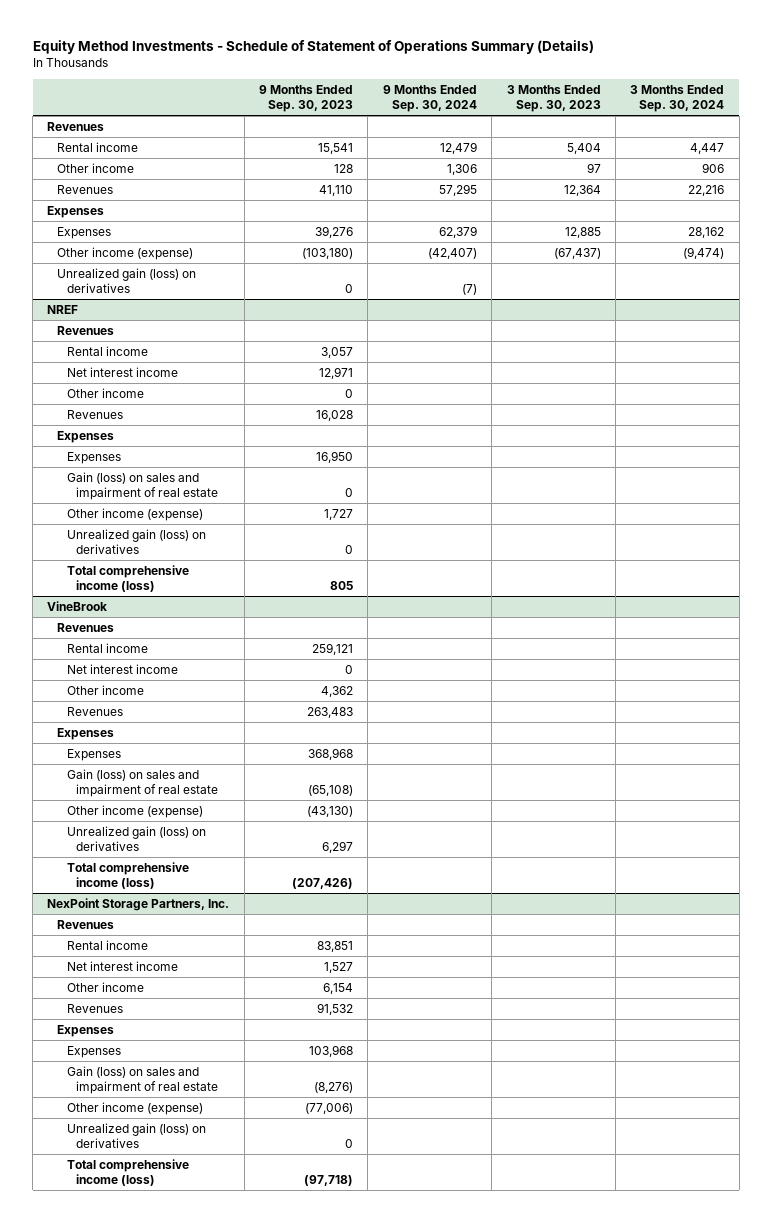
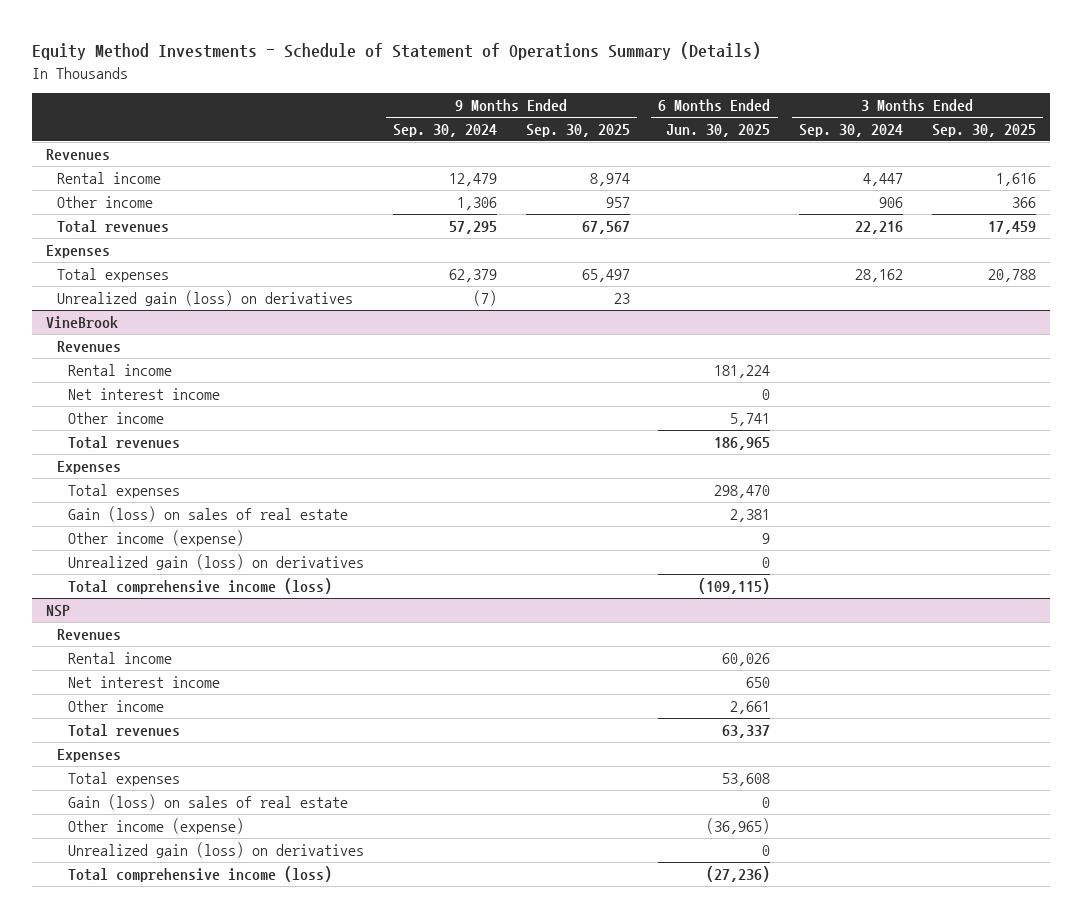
- | 9 Months Ended Sep. 30, 2023 | 9 Months Ended Sep. 30, 2024 | 3 Months Ended Sep. 30, 2023 | 3 Months Ended Sep. 30, 2024
+ | 9 Months Ended Sep. 30, 2024 | 9 Months Ended Sep. 30, 2025 | 6 Months Ended Jun. 30, 2025 | 3 Months Ended Sep. 30, 2024 | 3 Months Ended Sep. 30, 2025
- Revenues | 41,110 | 57,295 | 12,364 | 22,216
+ Total revenues | 57,295 | 67,567 | | 22,216 | 17,459
- Expenses | 39,276 | 62,379 | 12,885 | 28,162
- Other income (expense) | (103,180) | (42,407) | (67,437) | (9,474)
+ Total expenses | 62,379 | 65,497 | | 28,162 | 20,788
- NREF
- Revenues
- Rental income | 3,057 | | |
- Net interest income | 12,971 | | |
- Other income | 0 | | |
- Revenues | 16,028 | | |
- Expenses
- Expenses | 16,950 | | |
- Gain (loss) on sales and impairment of real estate | 0 | | |
- Other income (expense) | 1,727 | | |
- Unrealized gain (loss) on derivatives | 0 | | |
- Total comprehensive income (loss) | 805 | | |
@ VineBrook
- Revenues | 263,483 | | |
- Expenses
+ Total revenues | | | 186,965 | |
- Gain (loss) on sales and impairment of real estate | (65,108) | | |
+ Total expenses | | | 298,470 | |
+ Gain (loss) on sales of real estate | | | 2,381 | |
- NexPoint Storage Partners, Inc.
+ NSP
- Revenues | 91,532 | | |
- Expenses
+ Total revenues | | | 63,337 | |
- Gain (loss) on sales and impairment of real estate | (8,276) | | |
+ Total expenses | | | 53,608 | |
+ Gain (loss) on sales of real estate | | | 0 | |

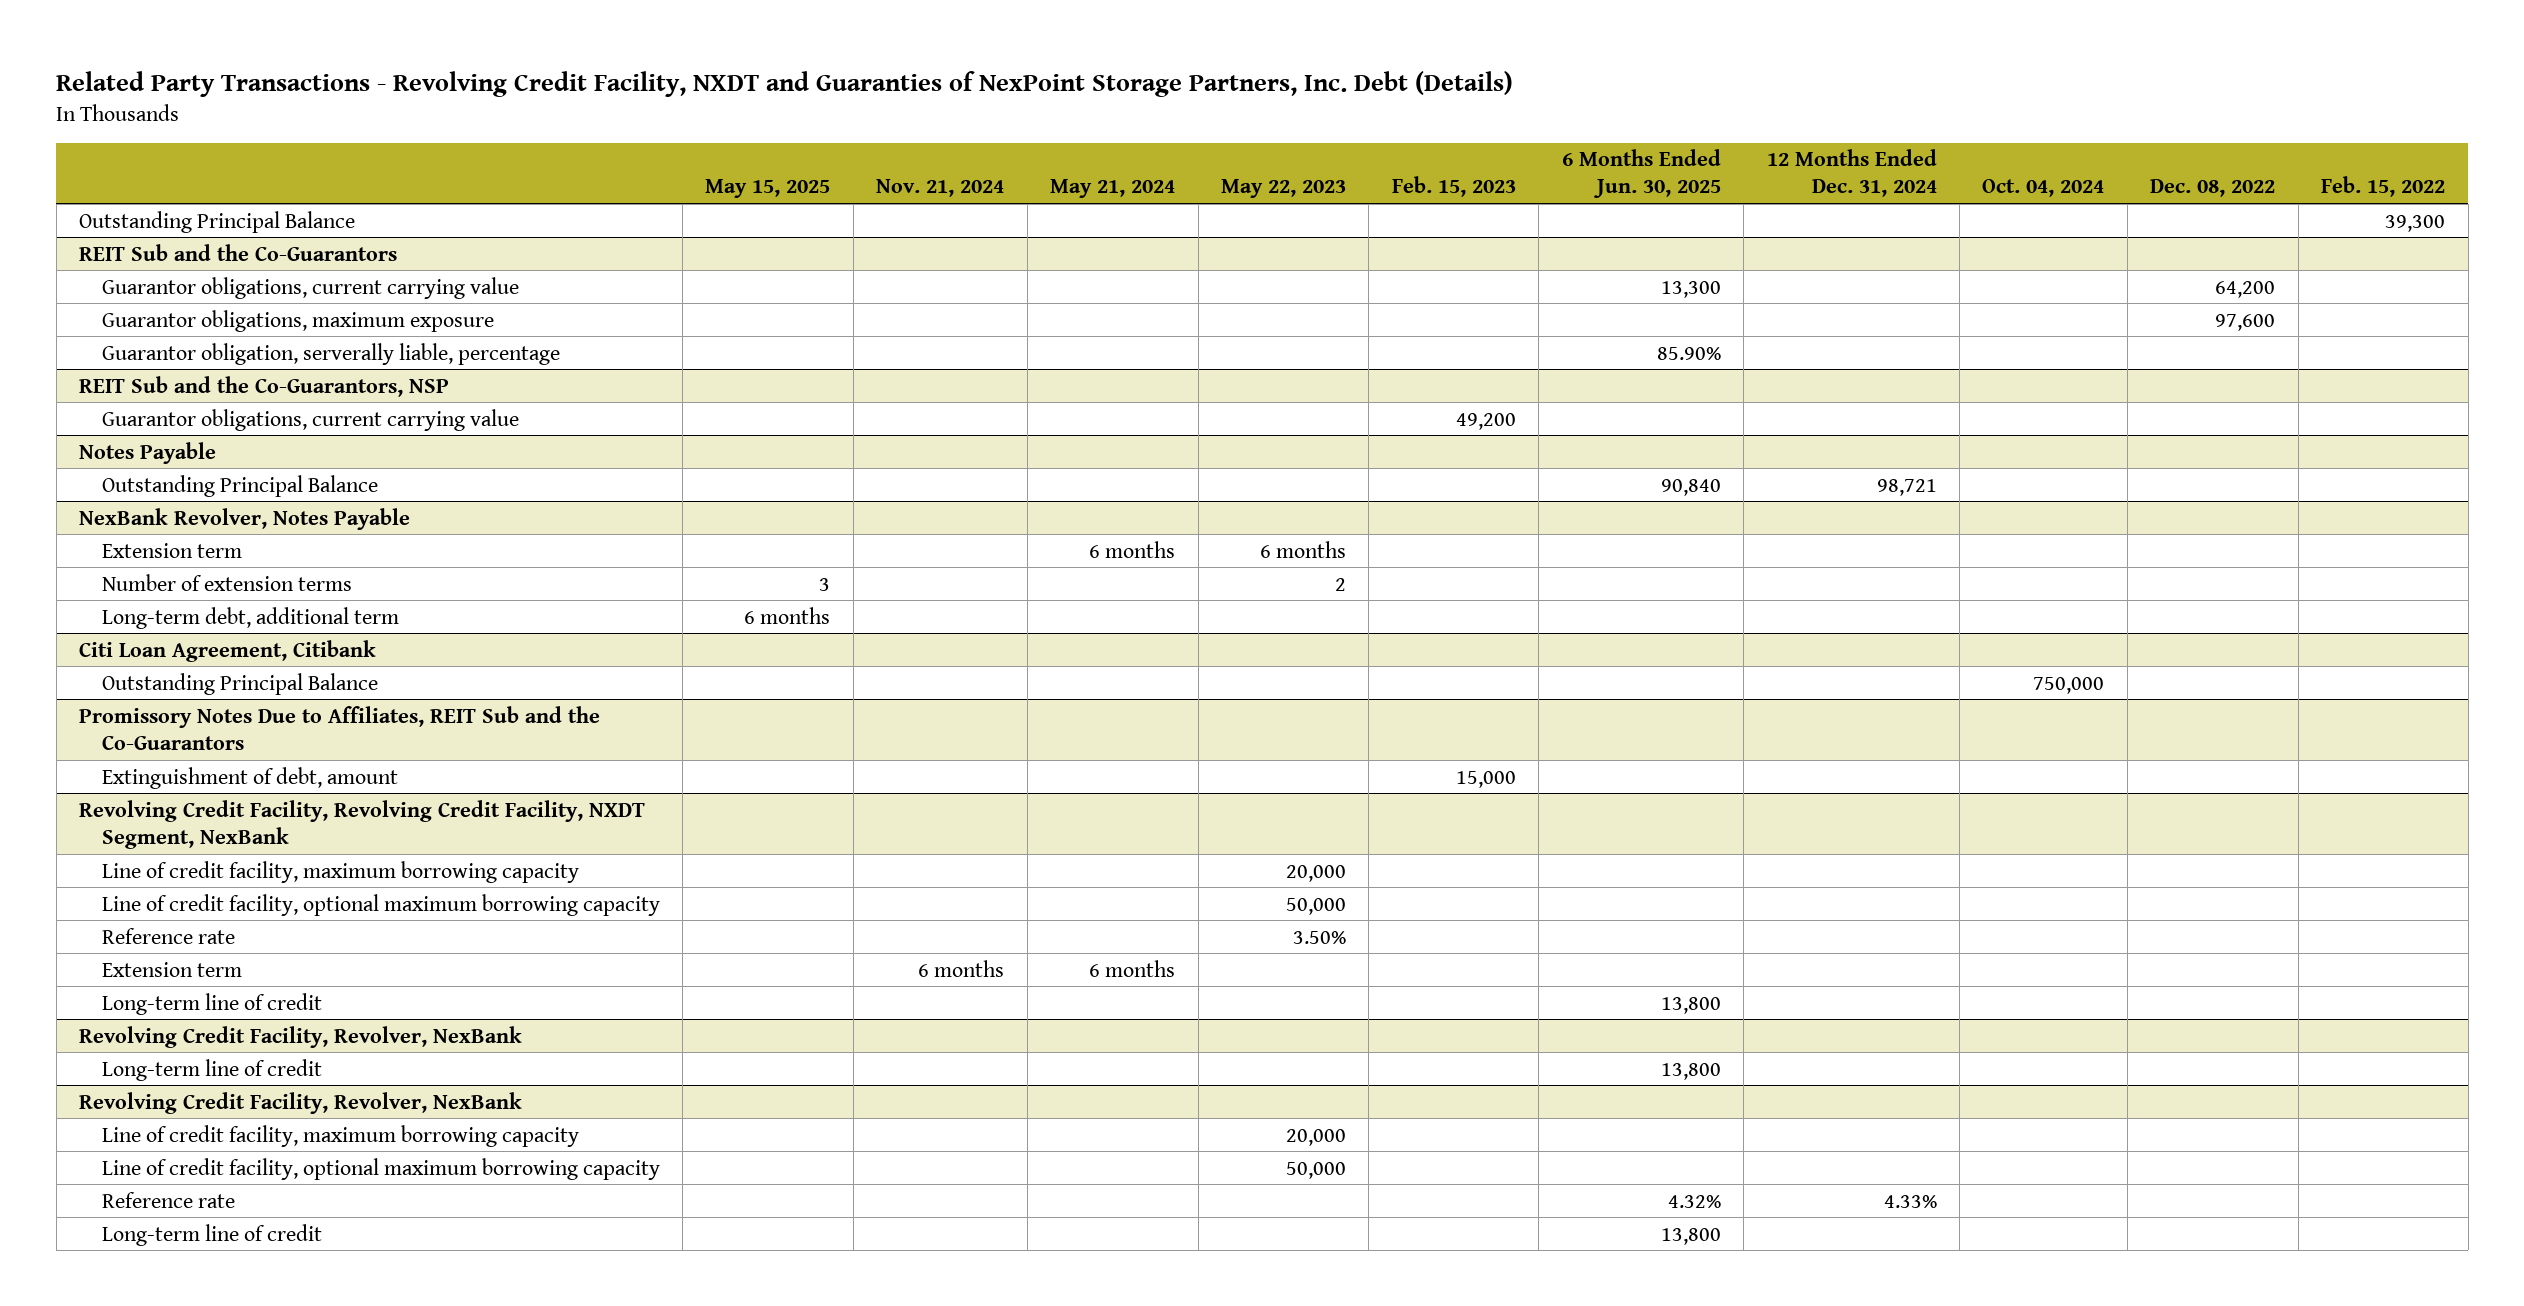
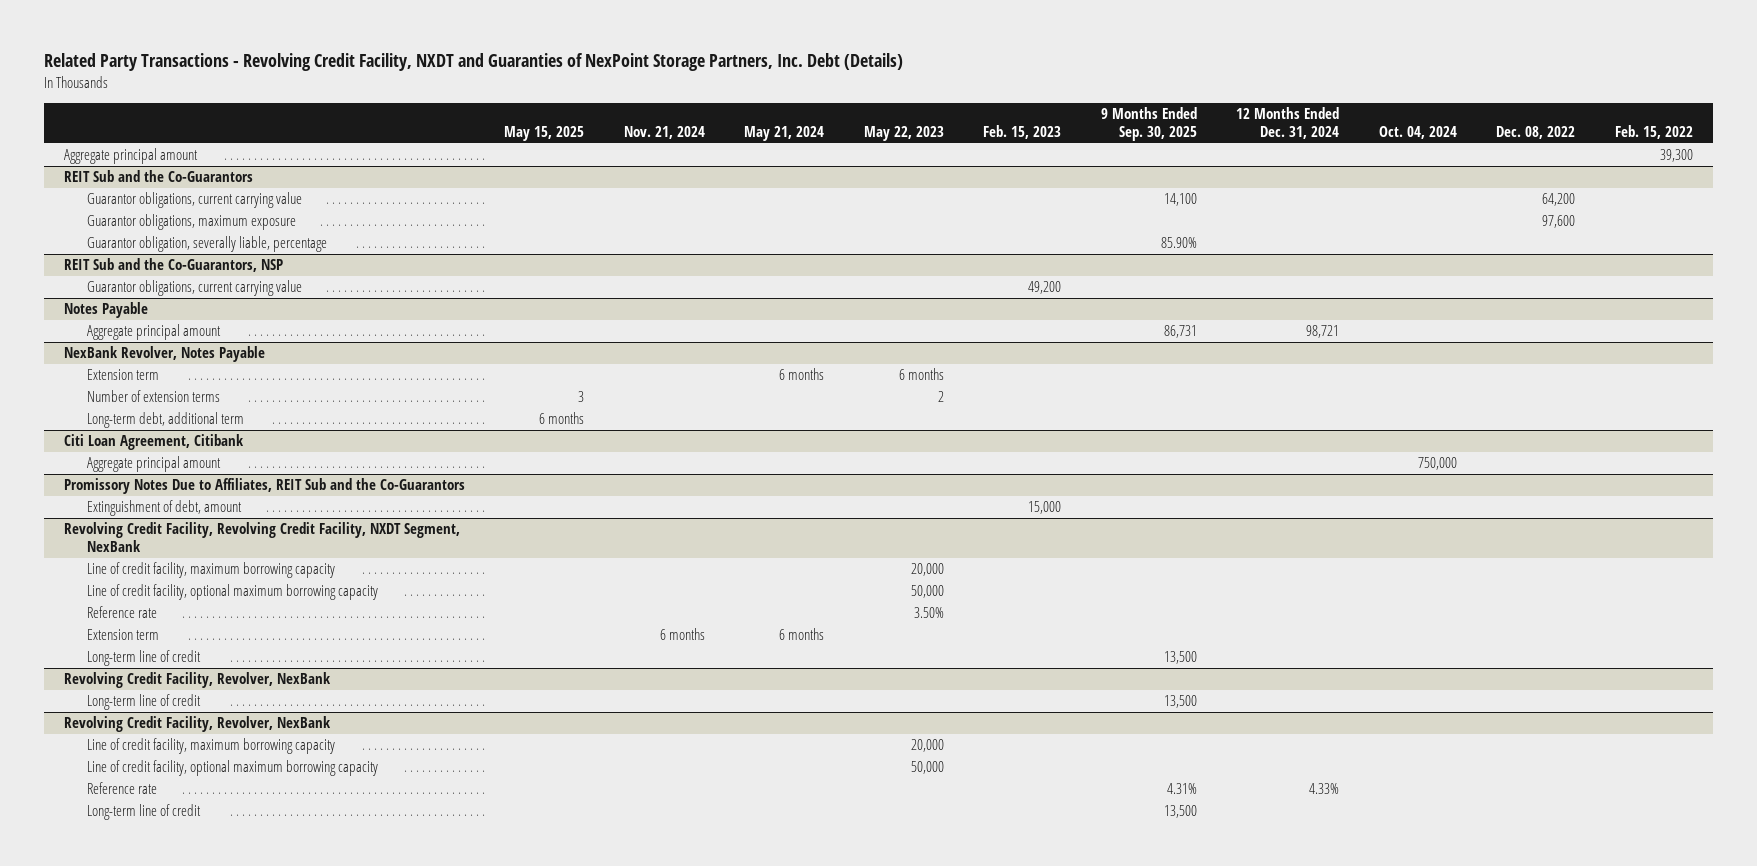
- | May 15, 2025 | Nov. 21, 2024 | May 21, 2024 | May 22, 2023 | Feb. 15, 2023 | 6 Months Ended Jun. 30, 2025 | 12 Months Ended Dec. 31, 2024 | Oct. 04, 2024 | Dec. 08, 2022 | Feb. 15, 2022
+ | May 15, 2025 | Nov. 21, 2024 | May 21, 2024 | May 22, 2023 | Feb. 15, 2023 | 9 Months Ended Sep. 30, 2025 | 12 Months Ended Dec. 31, 2024 | Oct. 04, 2024 | Dec. 08, 2022 | Feb. 15, 2022
- Outstanding Principal Balance | | | | | | | | | | 39,300
+ Aggregate principal amount | | | | | | | | | | 39,300
@ REIT Sub and the Co-Guarantors
- Guarantor obligation, serverally liable, percentage | | | | | | 85.90% | | | |
+ Guarantor obligation, severally liable, percentage | | | | | | 85.90% | | | |
@ Notes Payable
- Outstanding Principal Balance | | | | | | 90,840 | 98,721 | | |
+ Aggregate principal amount | | | | | | 86,731 | 98,721 | | |
@ Citi Loan Agreement, Citibank
- Outstanding Principal Balance | | | | | | | | 750,000 | |
+ Aggregate principal amount | | | | | | | | 750,000 | |

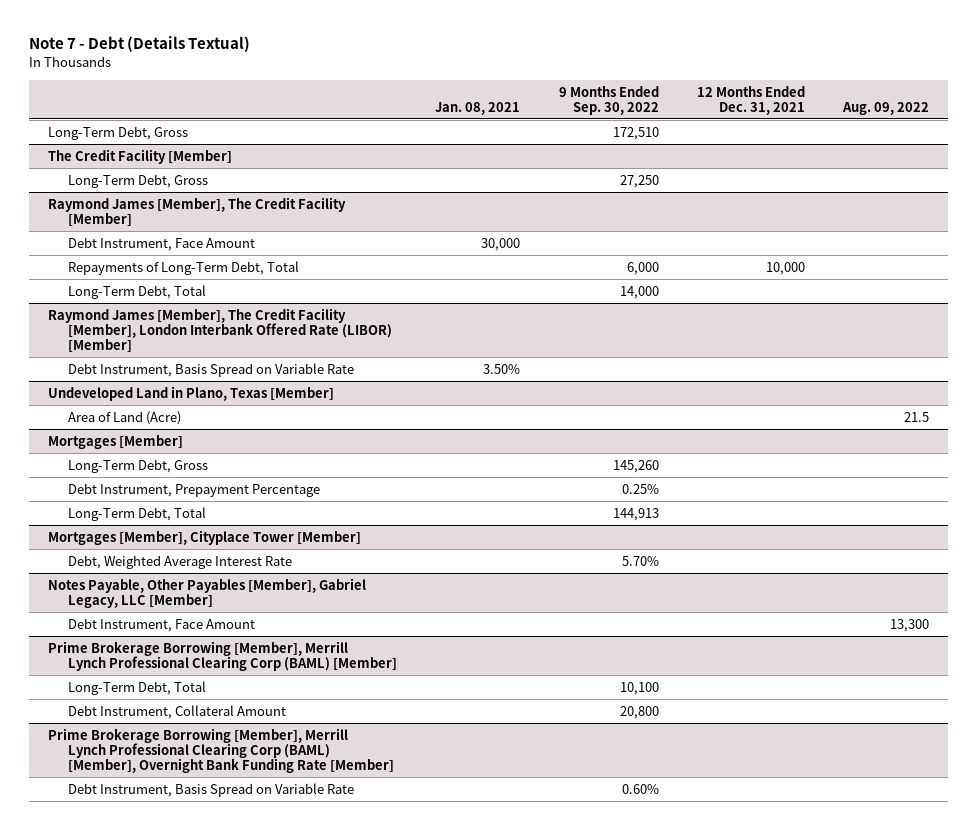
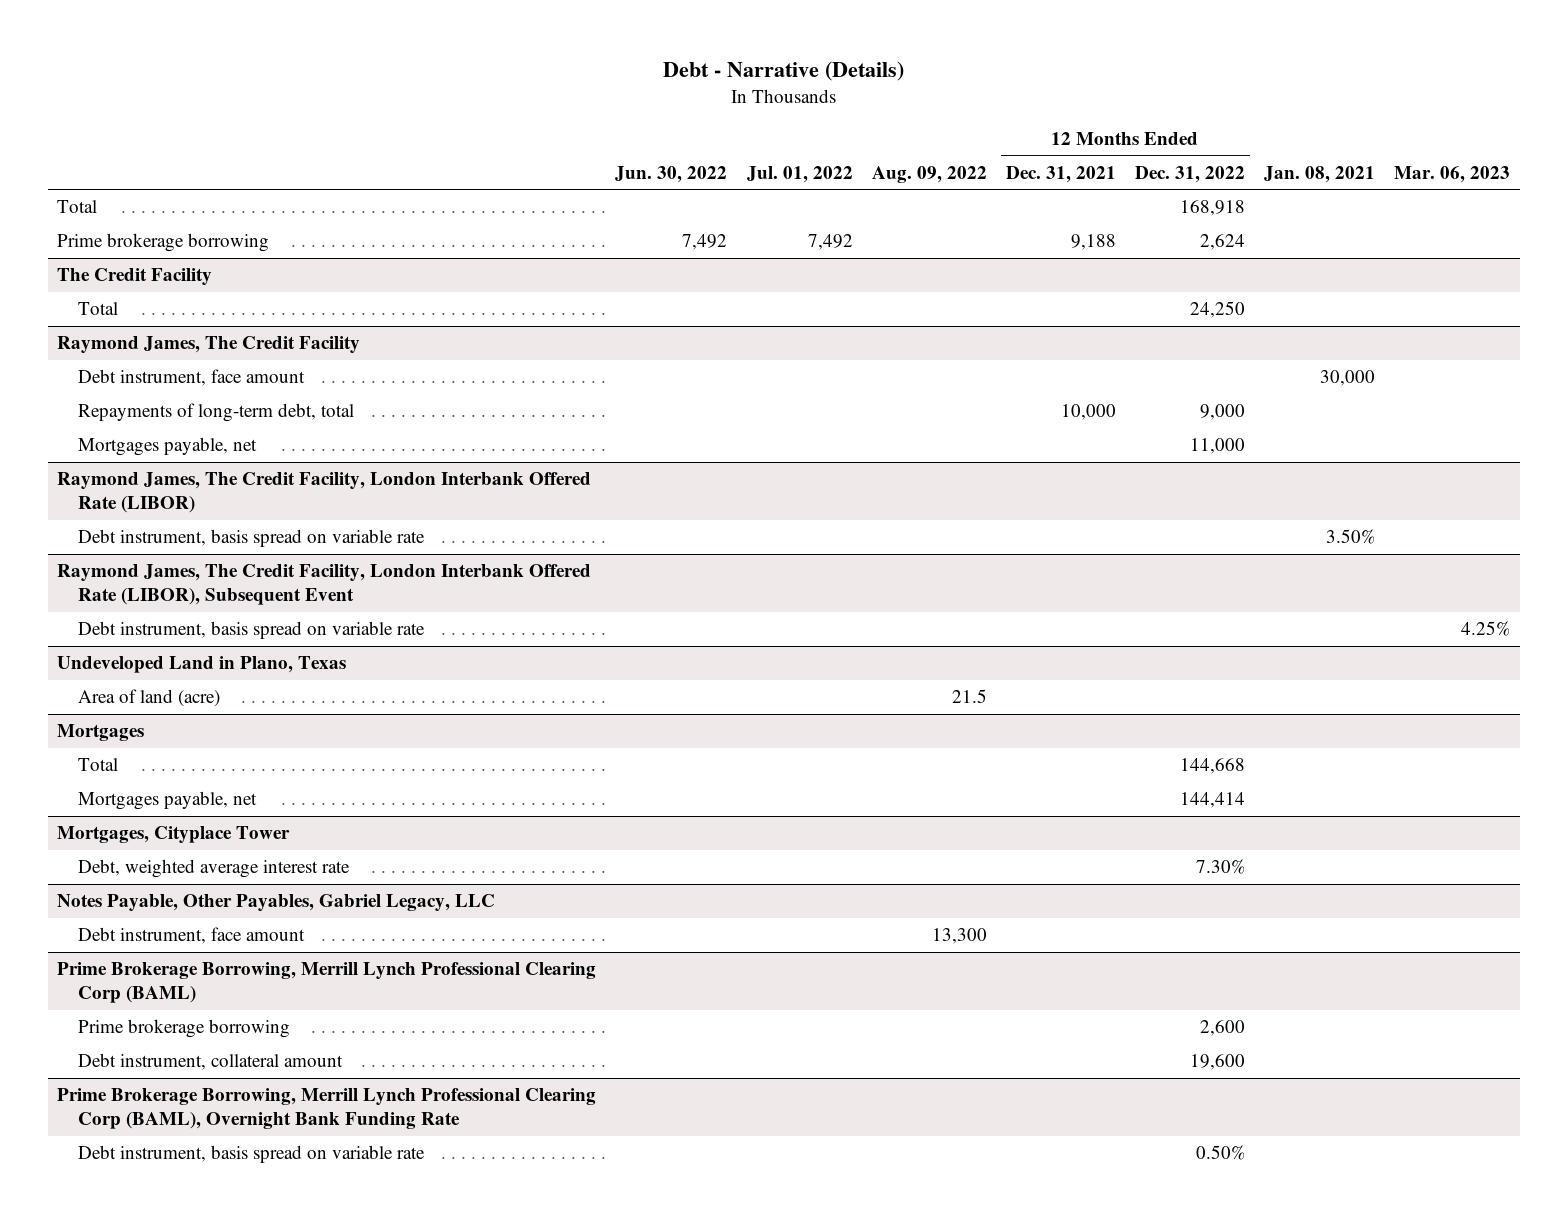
- Note 7 - Debt (Details Textual)
+ Debt - Narrative (Details)
- | Jan. 08, 2021 | 9 Months Ended Sep. 30, 2022 | 12 Months Ended Dec. 31, 2021 | Aug. 09, 2022
+ | Jun. 30, 2022 | Jul. 01, 2022 | Aug. 09, 2022 | 12 Months Ended Dec. 31, 2021 | 12 Months Ended Dec. 31, 2022 | Jan. 08, 2021 | Mar. 06, 2023
- Long-Term Debt, Gross | | 172,510 | |
- The Credit Facility [Member]
- Long-Term Debt, Gross | | 27,250 | |
- Raymond James [Member], The Credit Facility [Member]
- Debt Instrument, Face Amount | 30,000 | | |
- Repayments of Long-Term Debt, Total | | 6,000 | 10,000 |
- Long-Term Debt, Total | | 14,000 | |
- Raymond James [Member], The Credit Facility [Member], London Interbank Offered Rate (LIBOR) [Member]
- Debt Instrument, Basis Spread on Variable Rate | 3.50% | | |
- Undeveloped Land in Plano, Texas [Member]
- Area of Land (Acre) | | | | 21.5
- Mortgages [Member]
- Long-Term Debt, Gross | | 145,260 | |
- Debt Instrument, Prepayment Percentage | | 0.25% | |
- Long-Term Debt, Total | | 144,913 | |
- Mortgages [Member], Cityplace Tower [Member]
- Debt, Weighted Average Interest Rate | | 5.70% | |
- Notes Payable, Other Payables [Member], Gabriel Legacy, LLC [Member]
- Debt Instrument, Face Amount | | | | 13,300
- Prime Brokerage Borrowing [Member], Merrill Lynch Professional Clearing Corp (BAML) [Member]
- Long-Term Debt, Total | | 10,100 | |
- Debt Instrument, Collateral Amount | | 20,800 | |
- Prime Brokerage Borrowing [Member], Merrill Lynch Professional Clearing Corp (BAML) [Member], Overnight Bank Funding Rate [Member]
- Debt Instrument, Basis Spread on Variable Rate | | 0.60% | |
+ Total | | | | | 168,918 | |
+ Prime brokerage borrowing | 7,492 | 7,492 | | 9,188 | 2,624 | |
+ The Credit Facility
+ Total | | | | | 24,250 | |
+ Raymond James, The Credit Facility
+ Debt instrument, face amount | | | | | | 30,000 |
+ Repayments of long-term debt, total | | | | 10,000 | 9,000 | |
+ Mortgages payable, net | | | | | 11,000 | |
+ Raymond James, The Credit Facility, London Interbank Offered Rate (LIBOR)
+ Debt instrument, basis spread on variable rate | | | | | | 3.50% |
+ Raymond James, The Credit Facility, London Interbank Offered Rate (LIBOR), Subsequent Event
+ Debt instrument, basis spread on variable rate | | | | | | | 4.25%
+ Undeveloped Land in Plano, Texas
+ Area of land (acre) | | | 21.5 | | | |
+ Mortgages
+ Total | | | | | 144,668 | |
+ Mortgages payable, net | | | | | 144,414 | |
+ Mortgages, Cityplace Tower
+ Debt, weighted average interest rate | | | | | 7.30% | |
+ Notes Payable, Other Payables, Gabriel Legacy, LLC
+ Debt instrument, face amount | | | 13,300 | | | |
+ Prime Brokerage Borrowing, Merrill Lynch Professional Clearing Corp (BAML)
+ Prime brokerage borrowing | | | | | 2,600 | |
+ Debt instrument, collateral amount | | | | | 19,600 | |
+ Prime Brokerage Borrowing, Merrill Lynch Professional Clearing Corp (BAML), Overnight Bank Funding Rate
+ Debt instrument, basis spread on variable rate | | | | | 0.50% | |

